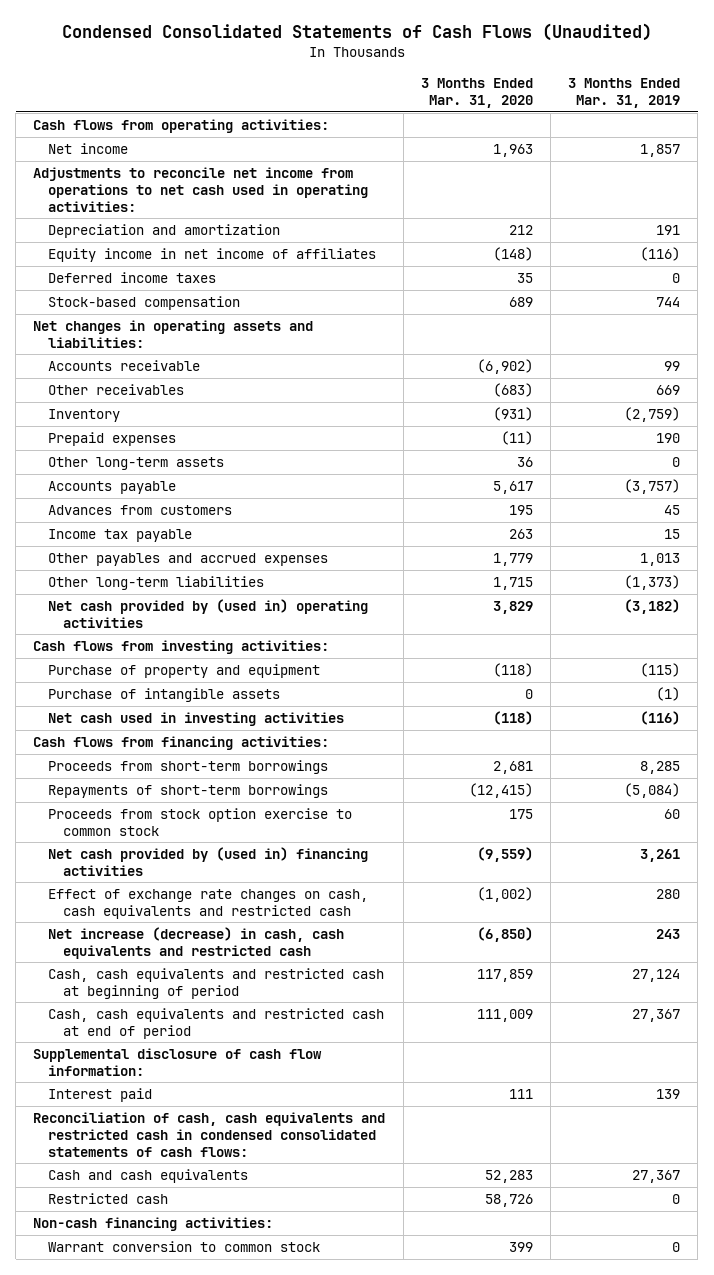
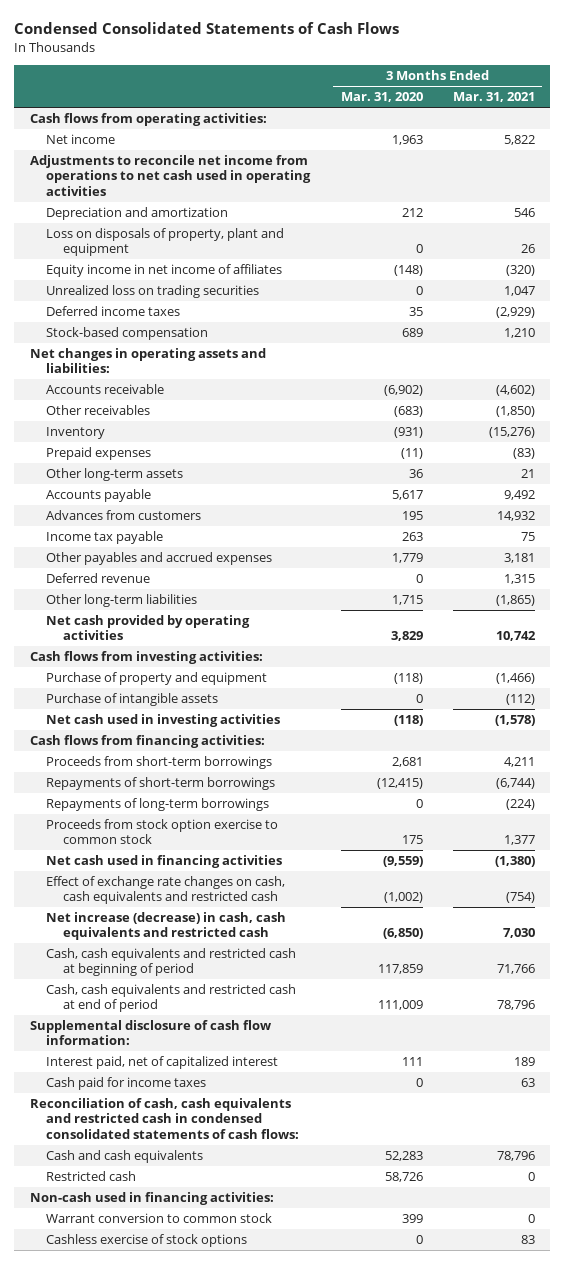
- Condensed Consolidated Statements of Cash Flows (Unaudited)
+ Condensed Consolidated Statements of Cash Flows
- | 3 Months Ended Mar. 31, 2020 | 3 Months Ended Mar. 31, 2019
+ | 3 Months Ended Mar. 31, 2020 | 3 Months Ended Mar. 31, 2021
- Adjustments to reconcile net income from operations to net cash used in operating activities:
+ Adjustments to reconcile net income from operations to net cash used in operating activities
+ Loss on disposals of property, plant and equipment | 0 | 26
+ Unrealized loss on trading securities | 0 | 1,047
+ Deferred revenue | 0 | 1,315
- Net cash provided by (used in) operating activities | 3,829 | (3,182)
+ Net cash provided by operating activities | 3,829 | 10,742
+ Repayments of long-term borrowings | 0 | (224)
- Net cash provided by (used in) financing activities | (9,559) | 3,261
+ Net cash used in financing activities | (9,559) | (1,380)
- Interest paid | 111 | 139
+ Interest paid, net of capitalized interest | 111 | 189
+ Cash paid for income taxes | 0 | 63
- Non-cash financing activities:
+ Non-cash used in financing activities:
+ Cashless exercise of stock options | 0 | 83

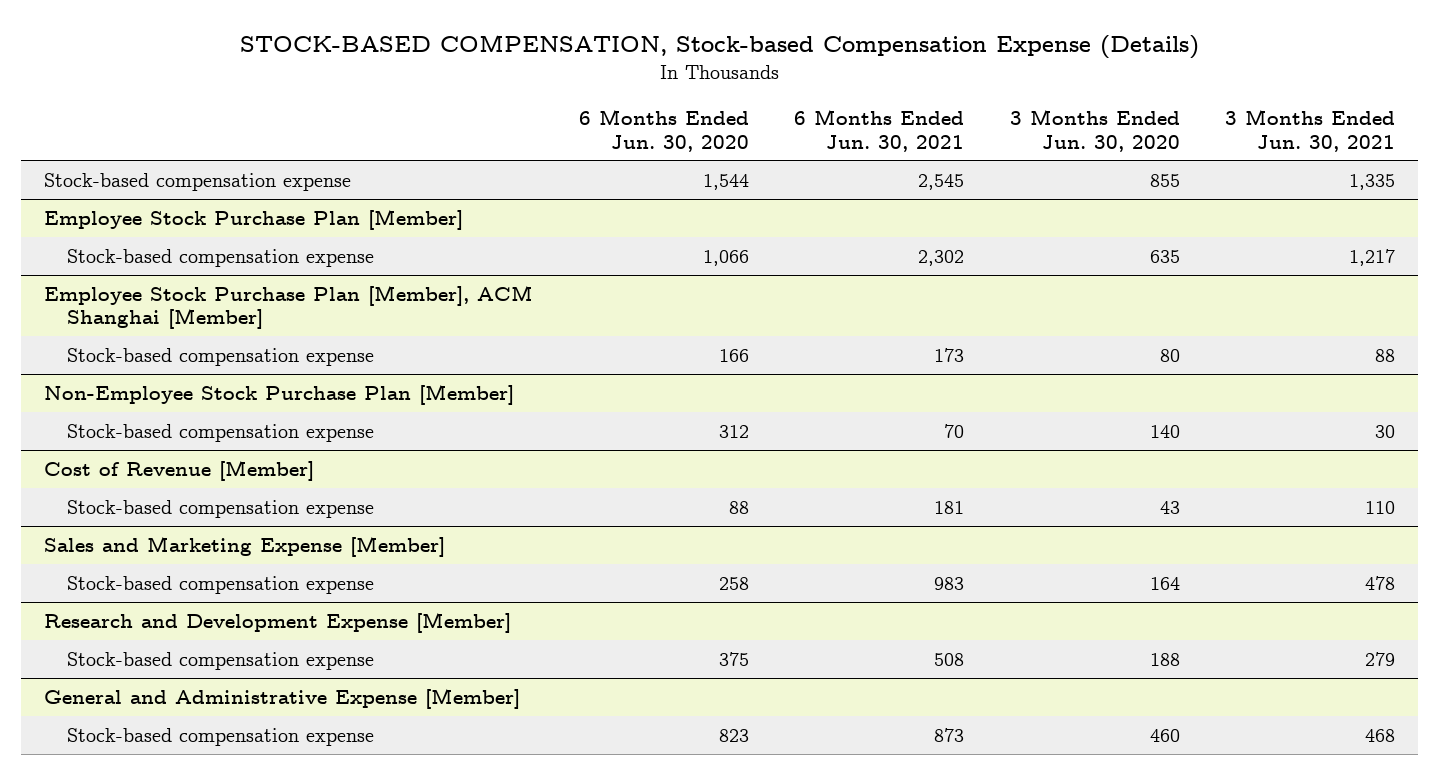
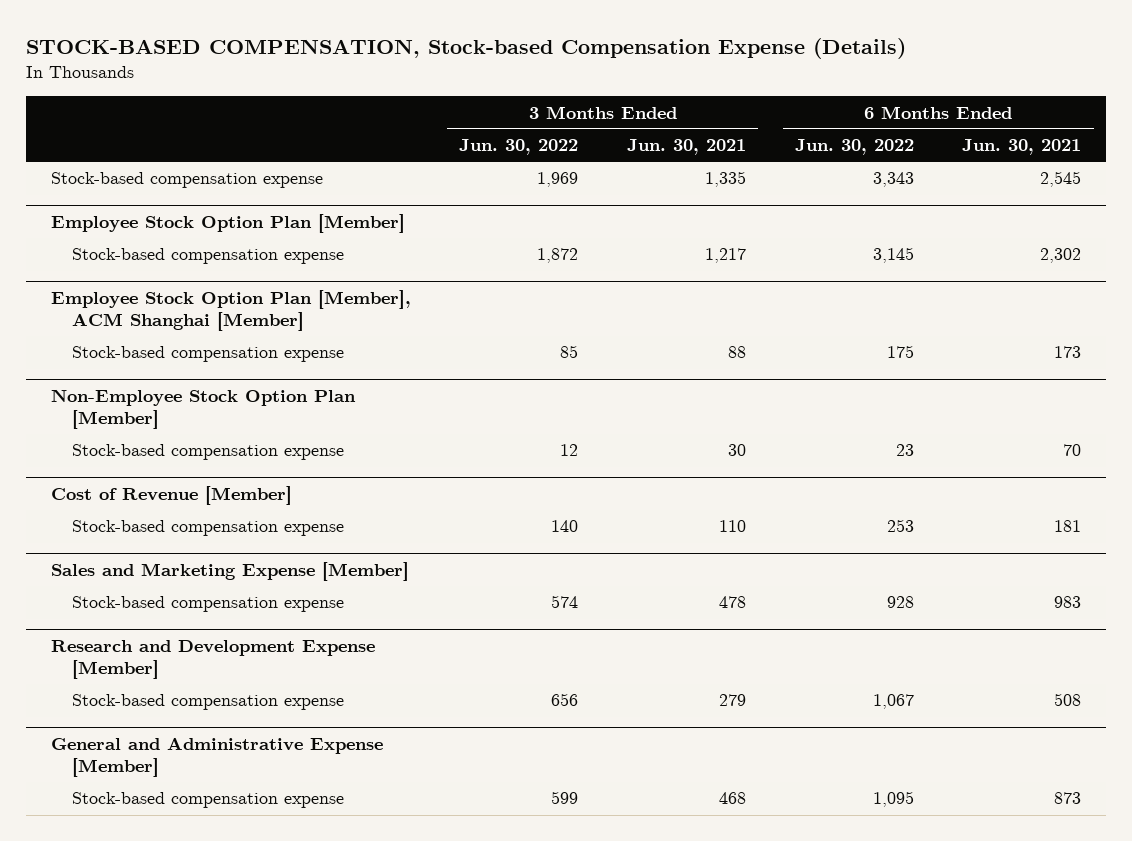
- | 6 Months Ended Jun. 30, 2020 | 6 Months Ended Jun. 30, 2021 | 3 Months Ended Jun. 30, 2020 | 3 Months Ended Jun. 30, 2021
+ | 3 Months Ended Jun. 30, 2022 | 3 Months Ended Jun. 30, 2021 | 6 Months Ended Jun. 30, 2022 | 6 Months Ended Jun. 30, 2021
- Employee Stock Purchase Plan [Member]
+ Employee Stock Option Plan [Member]
- Employee Stock Purchase Plan [Member], ACM Shanghai [Member]
+ Employee Stock Option Plan [Member], ACM Shanghai [Member]
- Non-Employee Stock Purchase Plan [Member]
+ Non-Employee Stock Option Plan [Member]

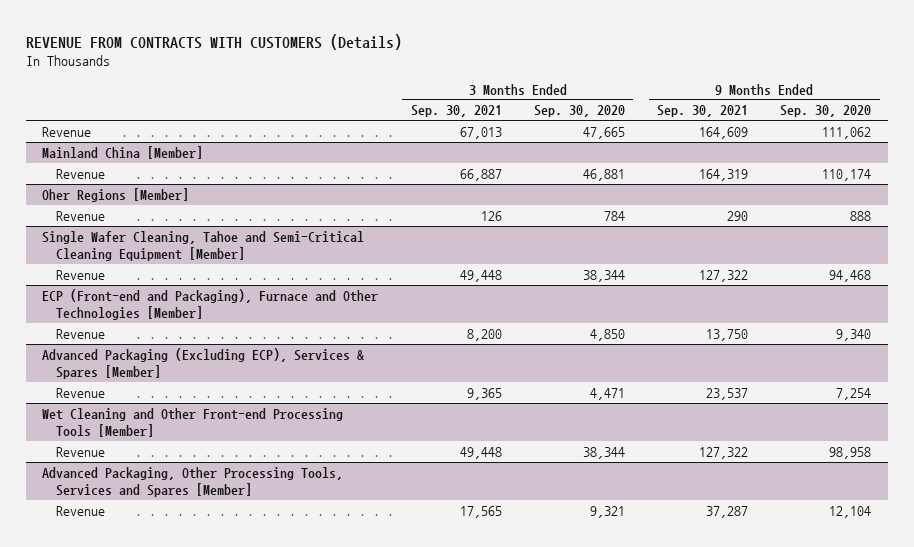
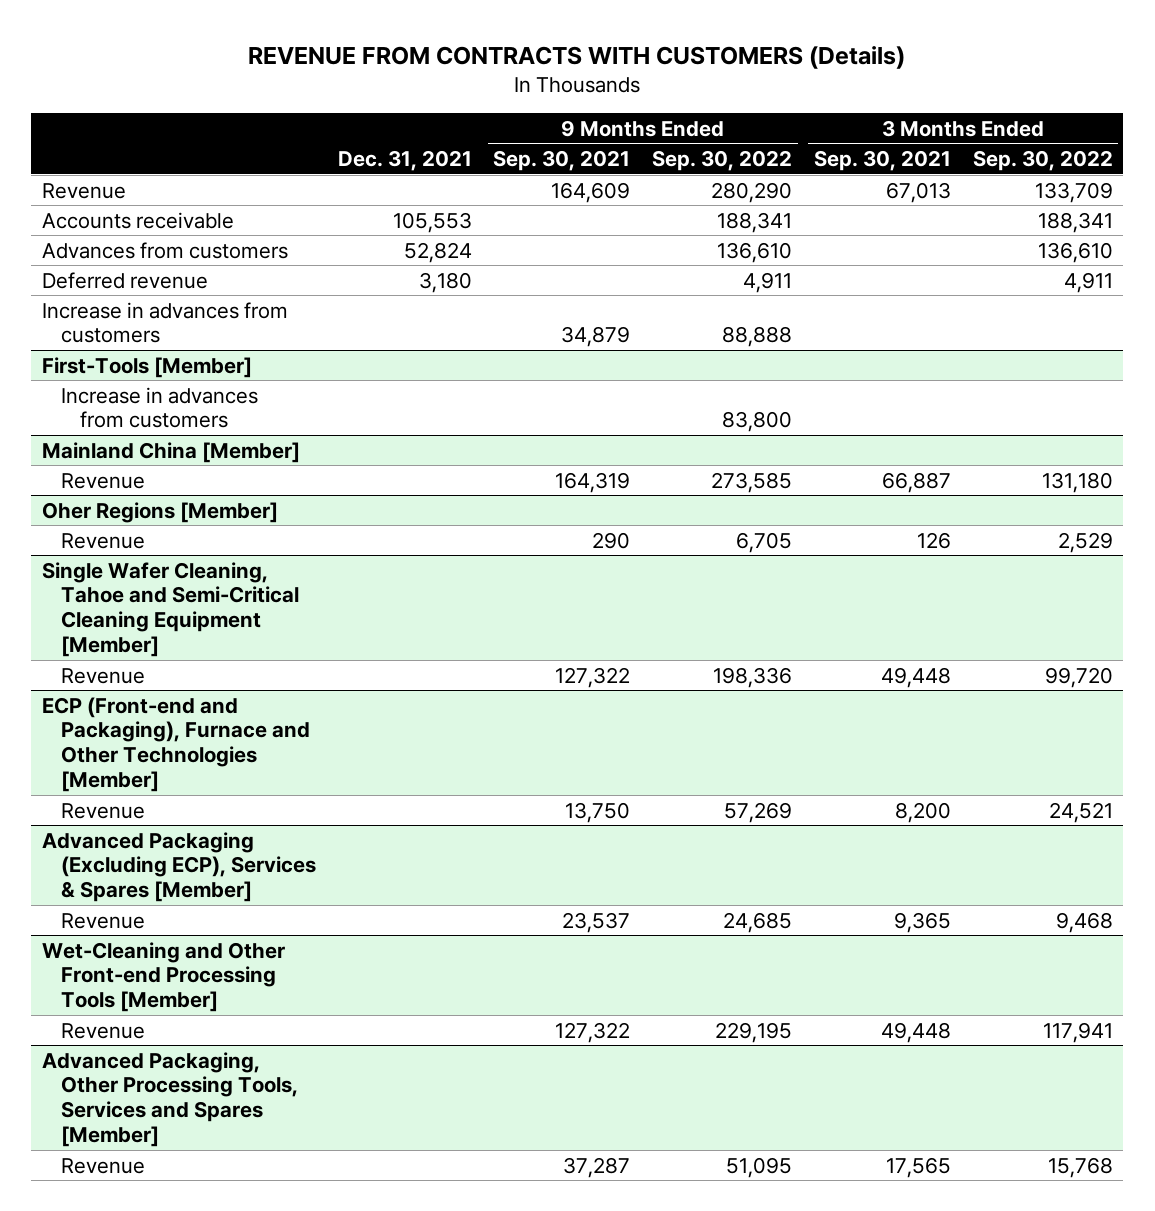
- | 3 Months Ended Sep. 30, 2021 | 3 Months Ended Sep. 30, 2020 | 9 Months Ended Sep. 30, 2021 | 9 Months Ended Sep. 30, 2020
+ | Dec. 31, 2021 | 9 Months Ended Sep. 30, 2021 | 9 Months Ended Sep. 30, 2022 | 3 Months Ended Sep. 30, 2021 | 3 Months Ended Sep. 30, 2022
+ Accounts receivable | 105,553 | | 188,341 | | 188,341
+ Advances from customers | 52,824 | | 136,610 | | 136,610
+ Deferred revenue | 3,180 | | 4,911 | | 4,911
+ Increase in advances from customers | | 34,879 | 88,888 | |
+ First-Tools [Member]
+ Increase in advances from customers | | | 83,800 | |
- Wet Cleaning and Other Front-end Processing Tools [Member]
+ Wet-Cleaning and Other Front-end Processing Tools [Member]

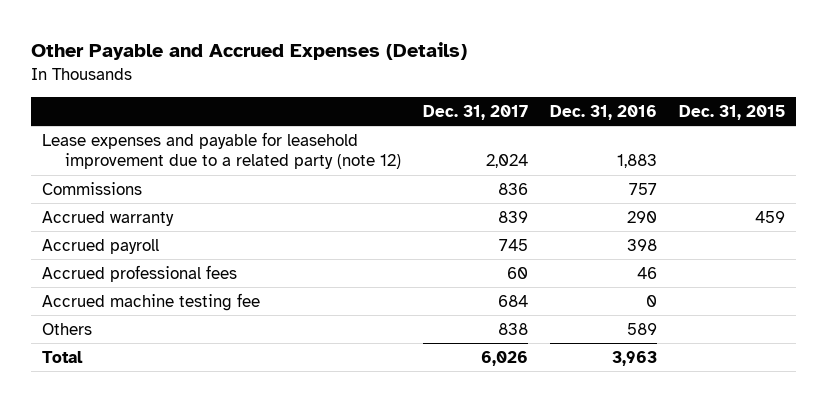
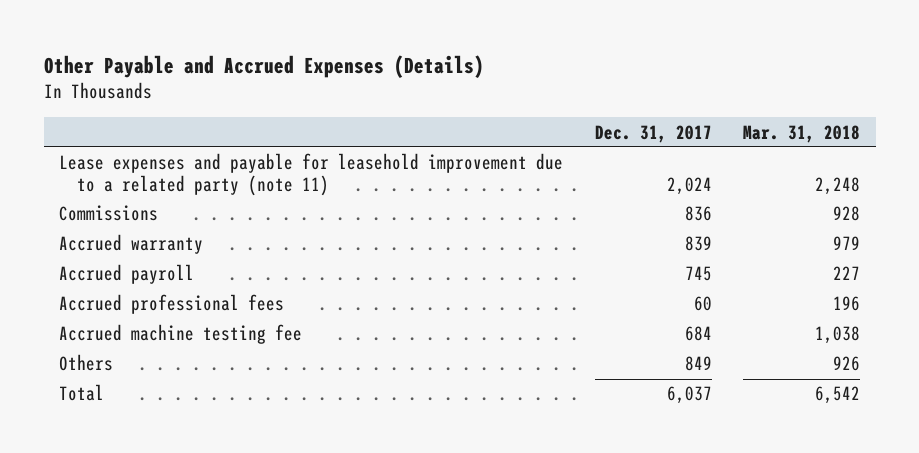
- | Dec. 31, 2017 | Dec. 31, 2016 | Dec. 31, 2015
+ | Dec. 31, 2017 | Mar. 31, 2018
- Lease expenses and payable for leasehold improvement due to a related party (note 12) | 2,024 | 1,883 |
+ Lease expenses and payable for leasehold improvement due to a related party (note 11) | 2,024 | 2,248
- Others | 838 | 589 |
- Total | 6,026 | 3,963 |
+ Others | 849 | 926
+ Total | 6,037 | 6,542

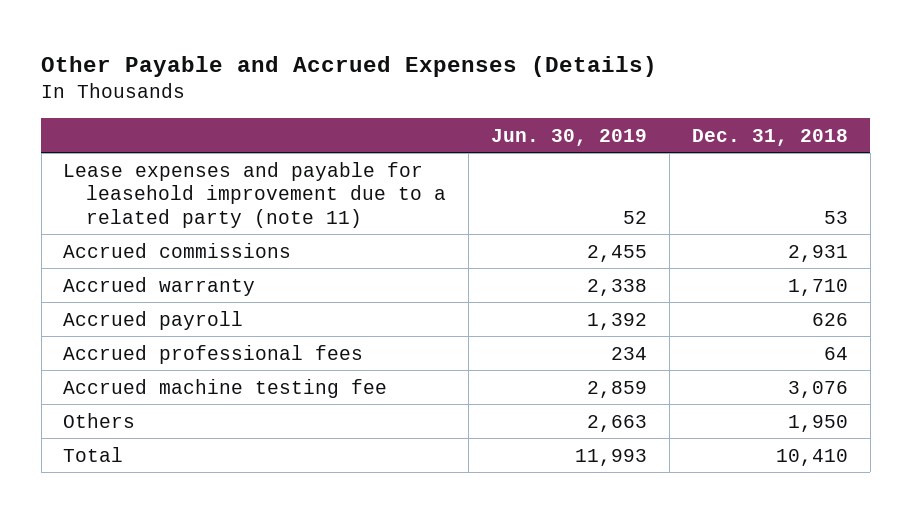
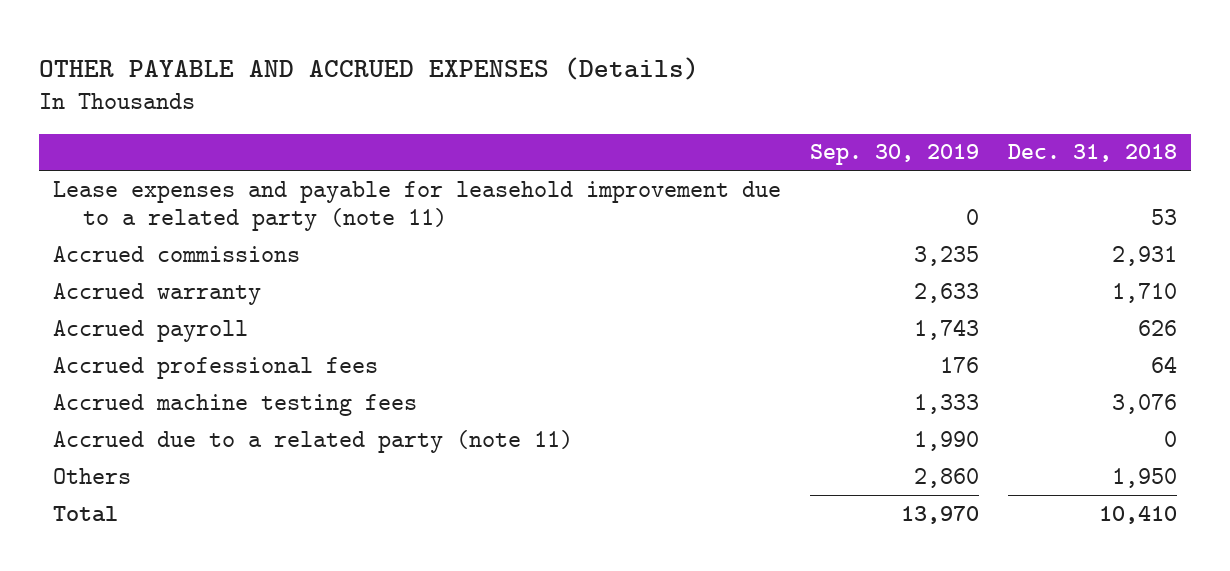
- Other Payable and Accrued Expenses (Details)
+ OTHER PAYABLE AND ACCRUED EXPENSES (Details)
- | Jun. 30, 2019 | Dec. 31, 2018
+ | Sep. 30, 2019 | Dec. 31, 2018
- Accrued machine testing fee | 2,859 | 3,076
+ Accrued machine testing fees | 1,333 | 3,076
+ Accrued due to a related party (note 11) | 1,990 | 0

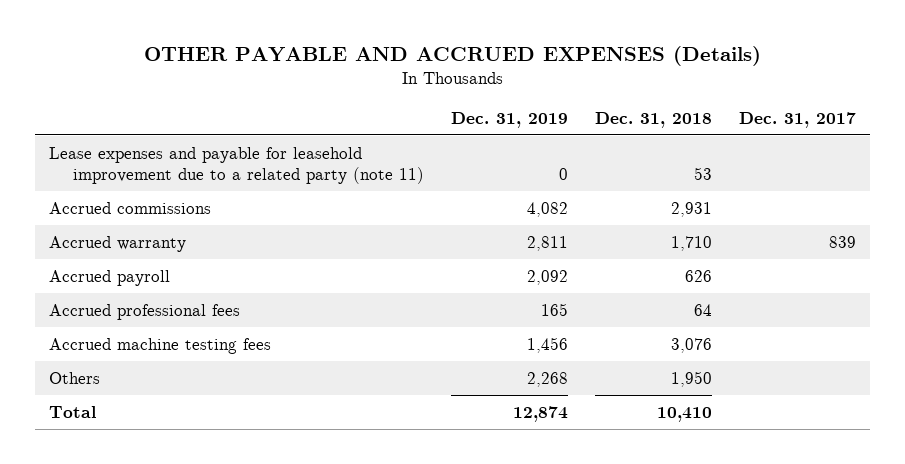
- | Sep. 30, 2019 | Dec. 31, 2018
+ | Dec. 31, 2019 | Dec. 31, 2018 | Dec. 31, 2017
- Accrued due to a related party (note 11) | 1,990 | 0

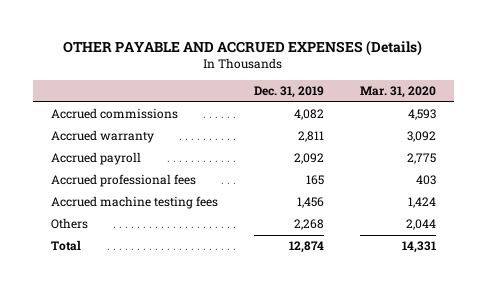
- | Dec. 31, 2019 | Dec. 31, 2018 | Dec. 31, 2017
+ | Dec. 31, 2019 | Mar. 31, 2020
- Lease expenses and payable for leasehold improvement due to a related party (note 11) | 0 | 53 |

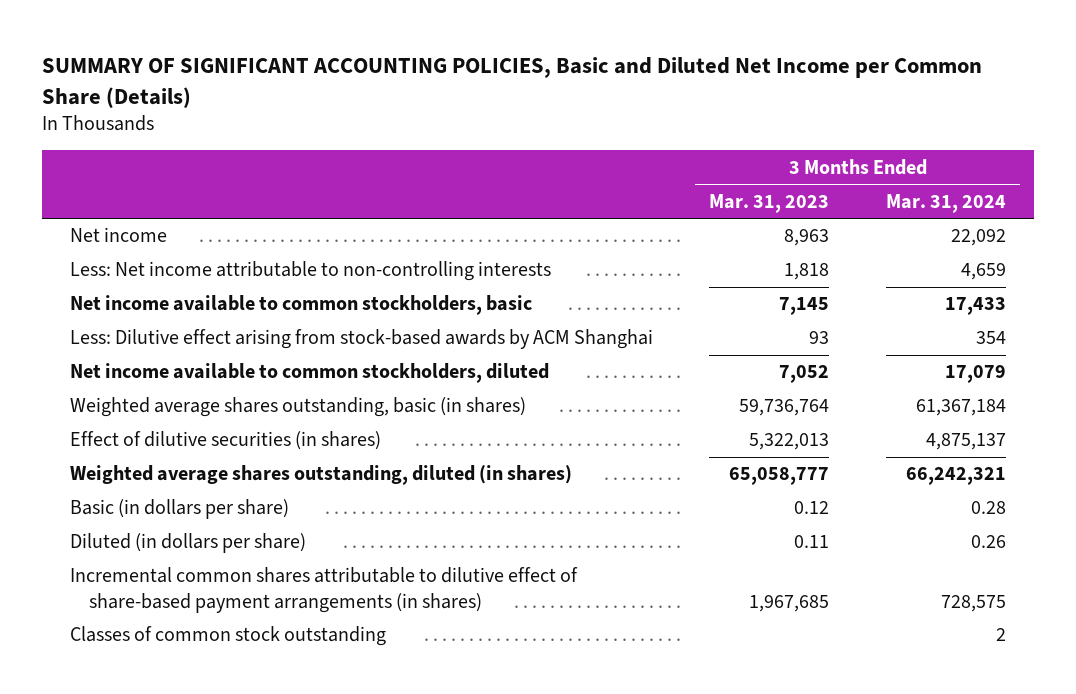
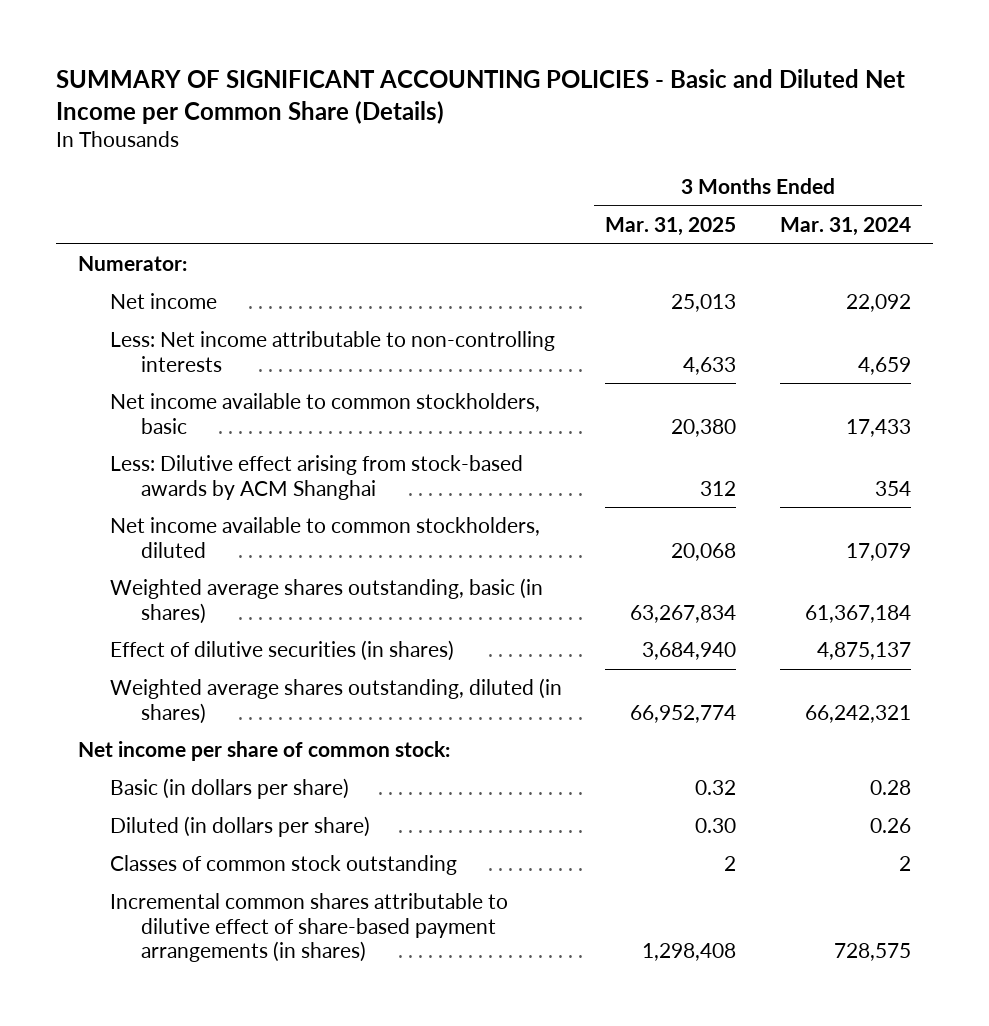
- SUMMARY OF SIGNIFICANT ACCOUNTING POLICIES, Basic and Diluted Net Income per Common Share (Details)
+ SUMMARY OF SIGNIFICANT ACCOUNTING POLICIES - Basic and Diluted Net Income per Common Share (Details)
- | 3 Months Ended Mar. 31, 2023 | 3 Months Ended Mar. 31, 2024
+ | 3 Months Ended Mar. 31, 2025 | 3 Months Ended Mar. 31, 2024
+ Numerator:
+ Net income per share of common stock:
moved down: Incremental common shares attributable to dilutive effect of share-based payment arrangements (in shares) | 1,298,408 | 728,575

